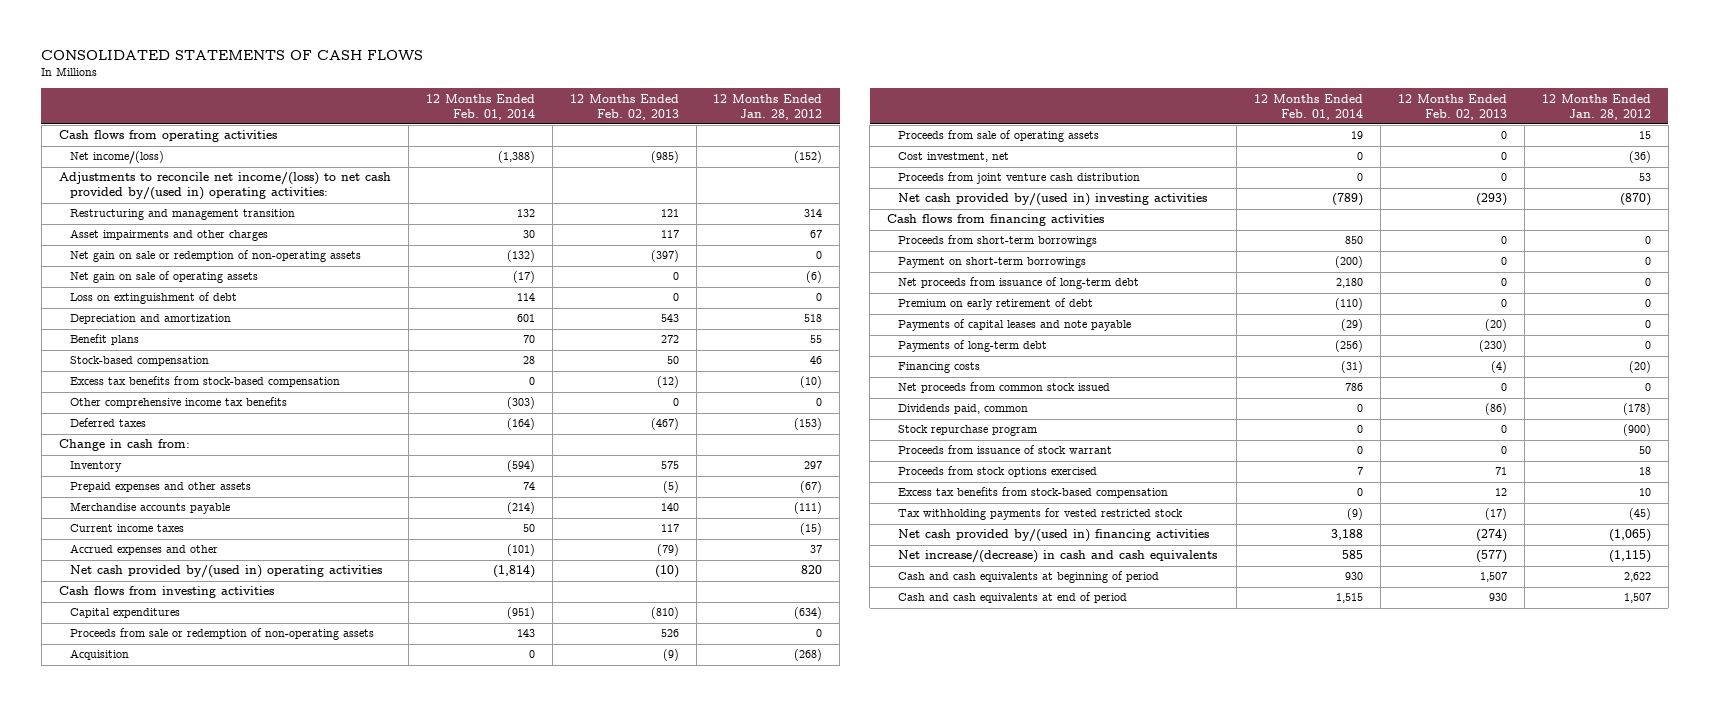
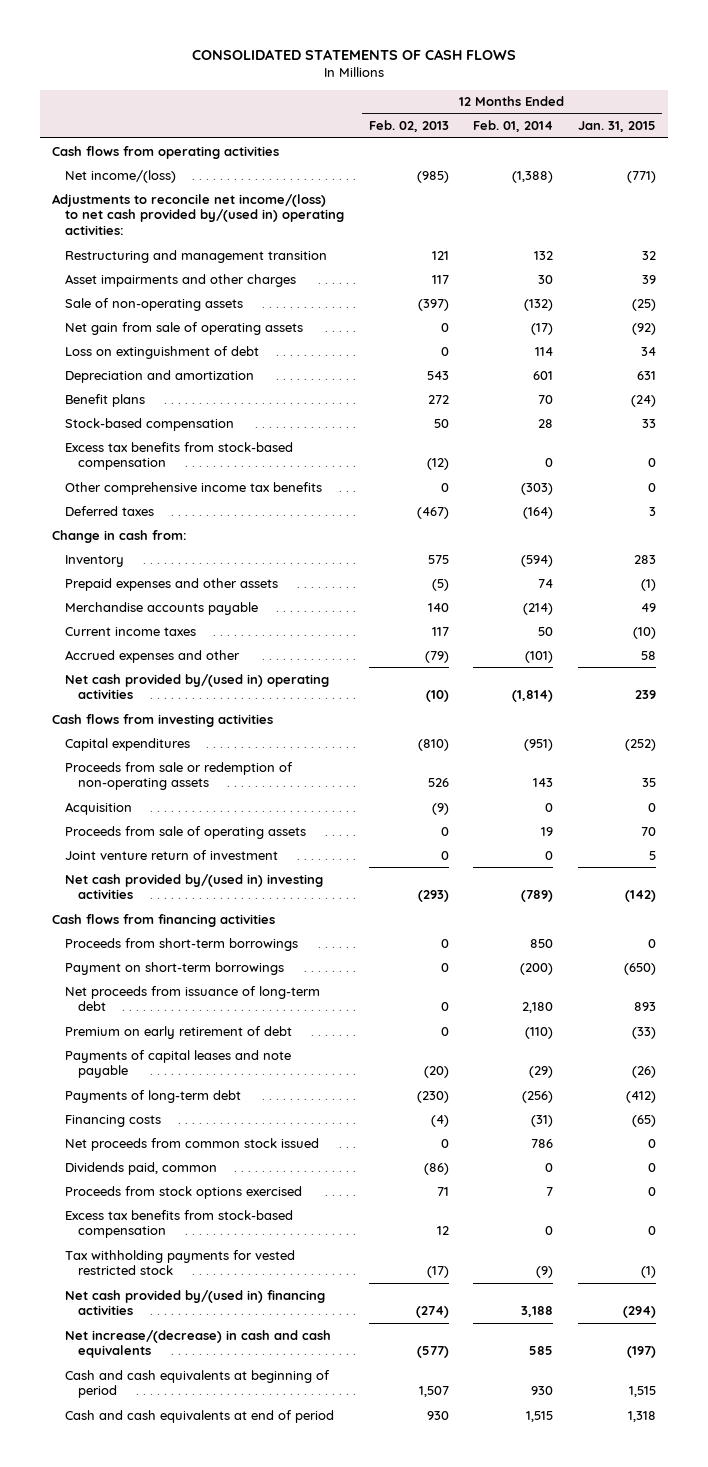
- | 12 Months Ended Feb. 01, 2014 | 12 Months Ended Feb. 02, 2013 | 12 Months Ended Jan. 28, 2012
+ | 12 Months Ended Feb. 02, 2013 | 12 Months Ended Feb. 01, 2014 | 12 Months Ended Jan. 31, 2015
- Net gain on sale or redemption of non-operating assets | (132) | (397) | 0
- Net gain on sale of operating assets | (17) | 0 | (6)
+ Sale of non-operating assets | (397) | (132) | (25)
+ Net gain from sale of operating assets | 0 | (17) | (92)
- Cost investment, net | 0 | 0 | (36)
- Proceeds from joint venture cash distribution | 0 | 0 | 53
+ Joint venture return of investment | 0 | 0 | 5
- Stock repurchase program | 0 | 0 | (900)
- Proceeds from issuance of stock warrant | 0 | 0 | 50

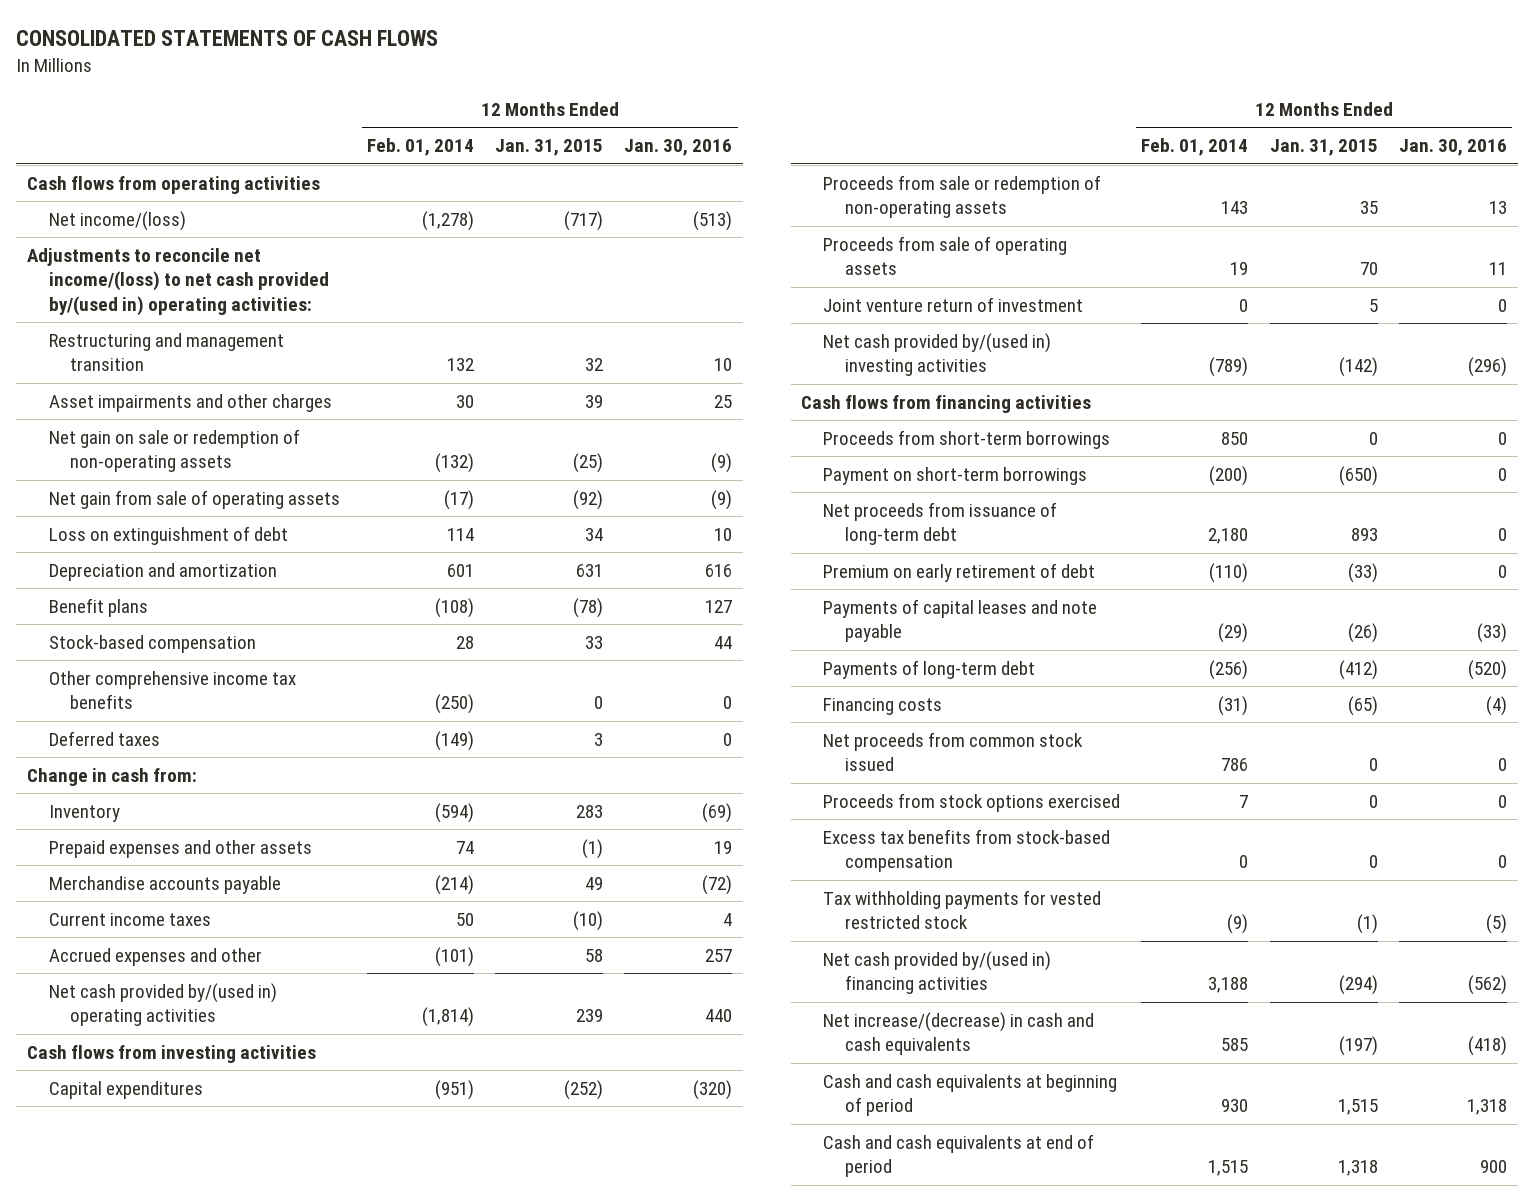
- | 12 Months Ended Feb. 02, 2013 | 12 Months Ended Feb. 01, 2014 | 12 Months Ended Jan. 31, 2015
+ | 12 Months Ended Feb. 01, 2014 | 12 Months Ended Jan. 31, 2015 | 12 Months Ended Jan. 30, 2016
- Net income/(loss) | (985) | (1,388) | (771)
+ Net income/(loss) | (1,278) | (717) | (513)
- Sale of non-operating assets | (397) | (132) | (25)
+ Net gain on sale or redemption of non-operating assets | (132) | (25) | (9)
- Benefit plans | 272 | 70 | (24)
+ Benefit plans | (108) | (78) | 127
- Excess tax benefits from stock-based compensation | (12) | 0 | 0
- Other comprehensive income tax benefits | 0 | (303) | 0
- Deferred taxes | (467) | (164) | 3
+ Other comprehensive income tax benefits | (250) | 0 | 0
+ Deferred taxes | (149) | 3 | 0
- Acquisition | (9) | 0 | 0
- Dividends paid, common | (86) | 0 | 0

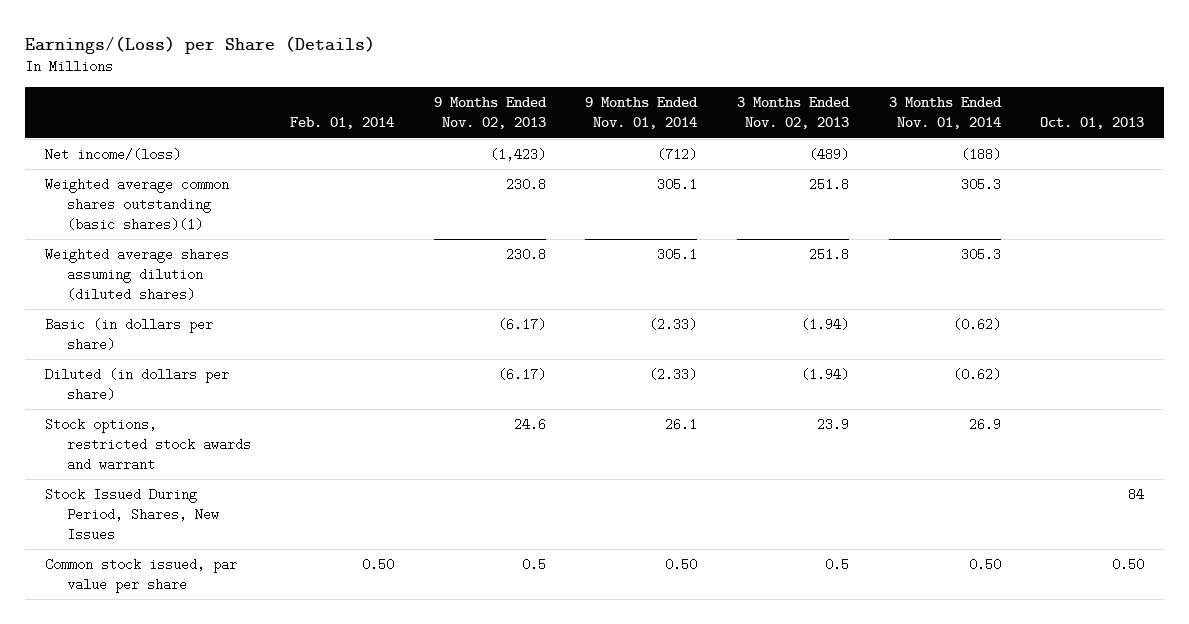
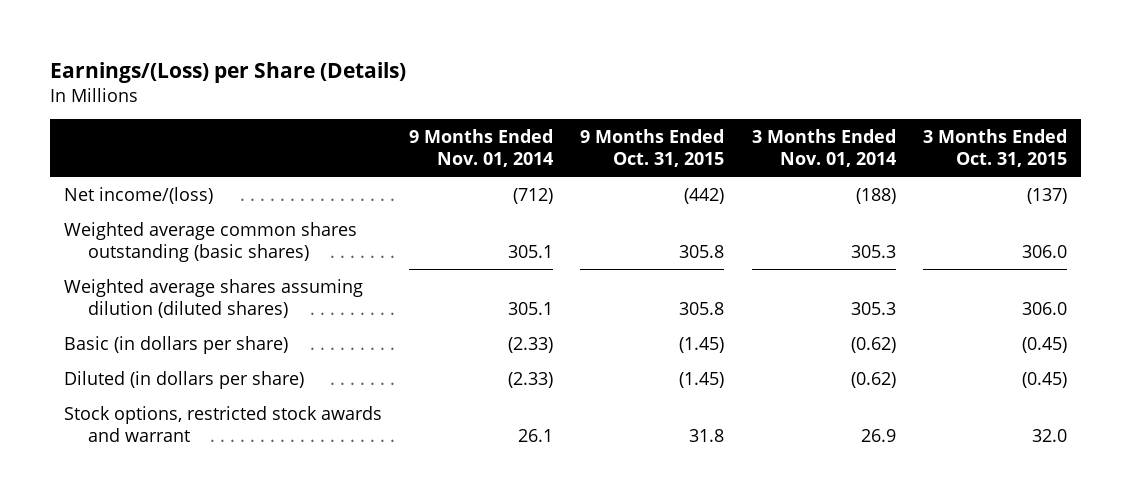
- | Feb. 01, 2014 | 9 Months Ended Nov. 02, 2013 | 9 Months Ended Nov. 01, 2014 | 3 Months Ended Nov. 02, 2013 | 3 Months Ended Nov. 01, 2014 | Oct. 01, 2013
+ | 9 Months Ended Nov. 01, 2014 | 9 Months Ended Oct. 31, 2015 | 3 Months Ended Nov. 01, 2014 | 3 Months Ended Oct. 31, 2015
- Weighted average common shares outstanding (basic shares)(1) | | 230.8 | 305.1 | 251.8 | 305.3 |
+ Weighted average common shares outstanding (basic shares) | 305.1 | 305.8 | 305.3 | 306.0
- Stock Issued During Period, Shares, New Issues | | | | | | 84
- Common stock issued, par value per share | 0.50 | 0.5 | 0.50 | 0.5 | 0.50 | 0.50

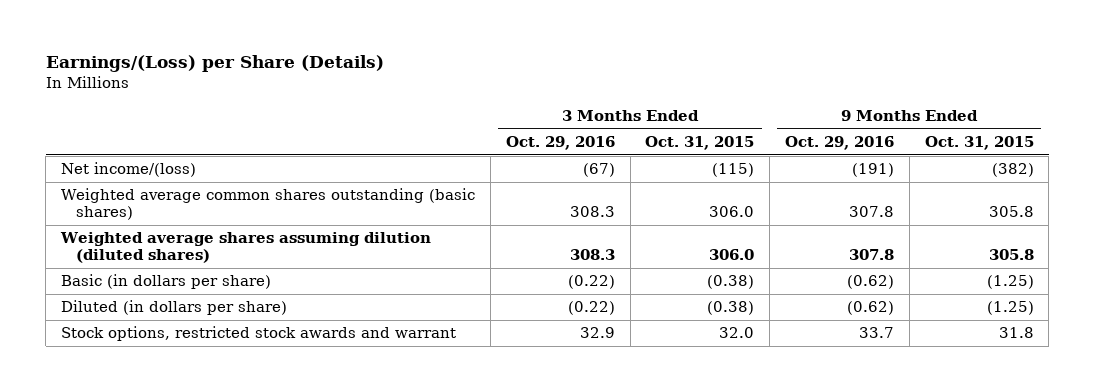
- | 9 Months Ended Nov. 01, 2014 | 9 Months Ended Oct. 31, 2015 | 3 Months Ended Nov. 01, 2014 | 3 Months Ended Oct. 31, 2015
+ | 3 Months Ended Oct. 29, 2016 | 3 Months Ended Oct. 31, 2015 | 9 Months Ended Oct. 29, 2016 | 9 Months Ended Oct. 31, 2015
- Net income/(loss) | (712) | (442) | (188) | (137)
+ Net income/(loss) | (67) | (115) | (191) | (382)
- Basic (in dollars per share) | (2.33) | (1.45) | (0.62) | (0.45)
- Diluted (in dollars per share) | (2.33) | (1.45) | (0.62) | (0.45)
+ Basic (in dollars per share) | (0.22) | (0.38) | (0.62) | (1.25)
+ Diluted (in dollars per share) | (0.22) | (0.38) | (0.62) | (1.25)

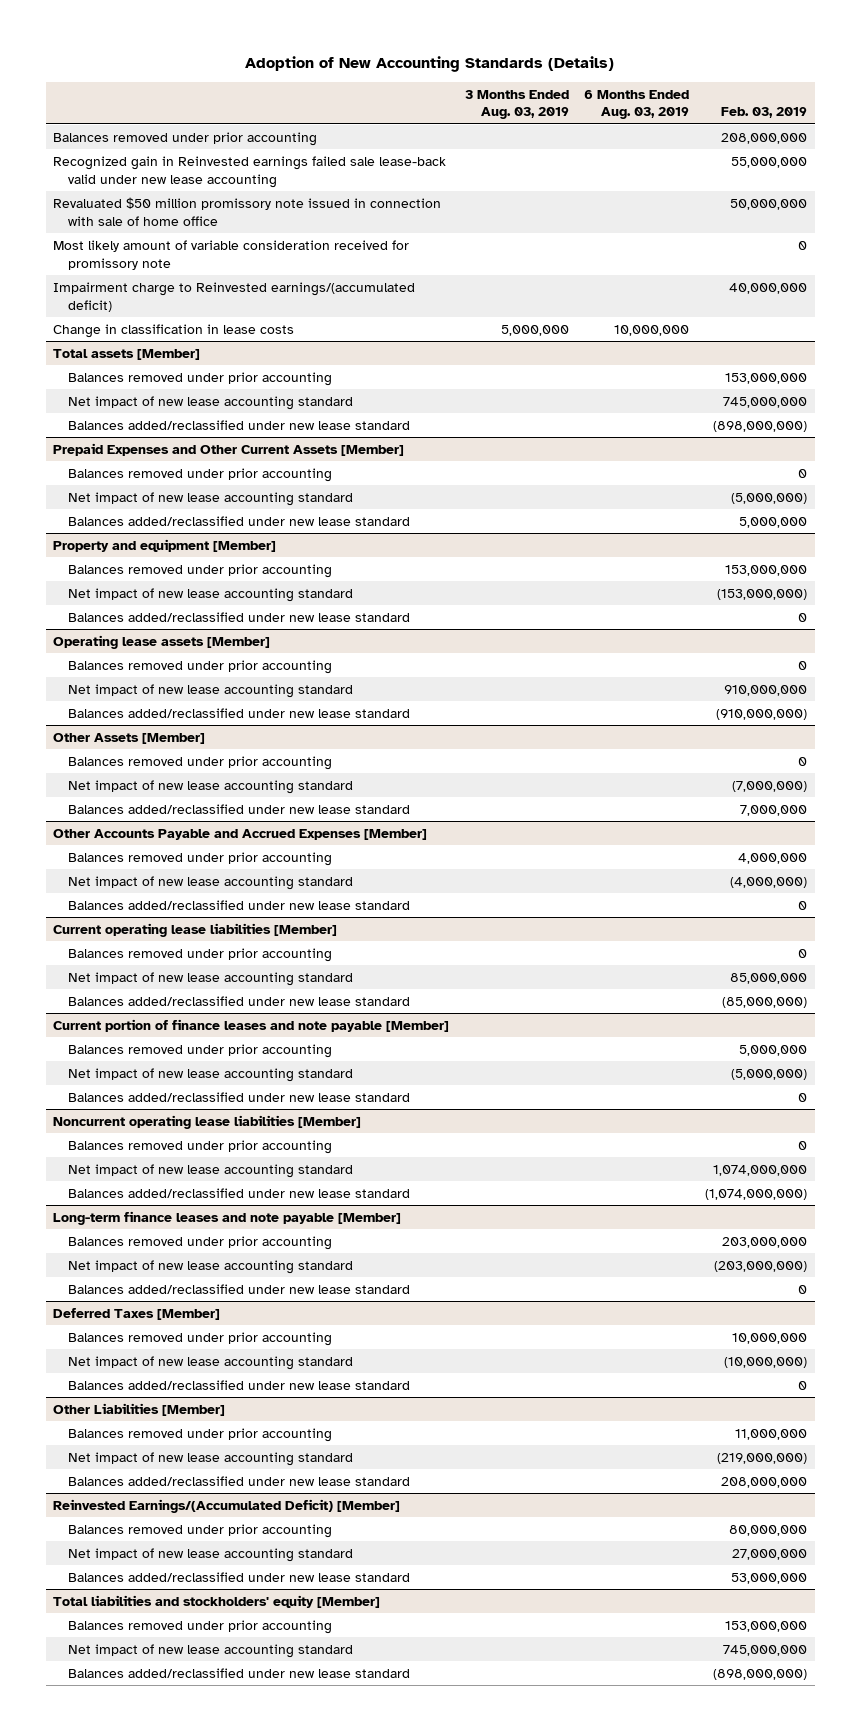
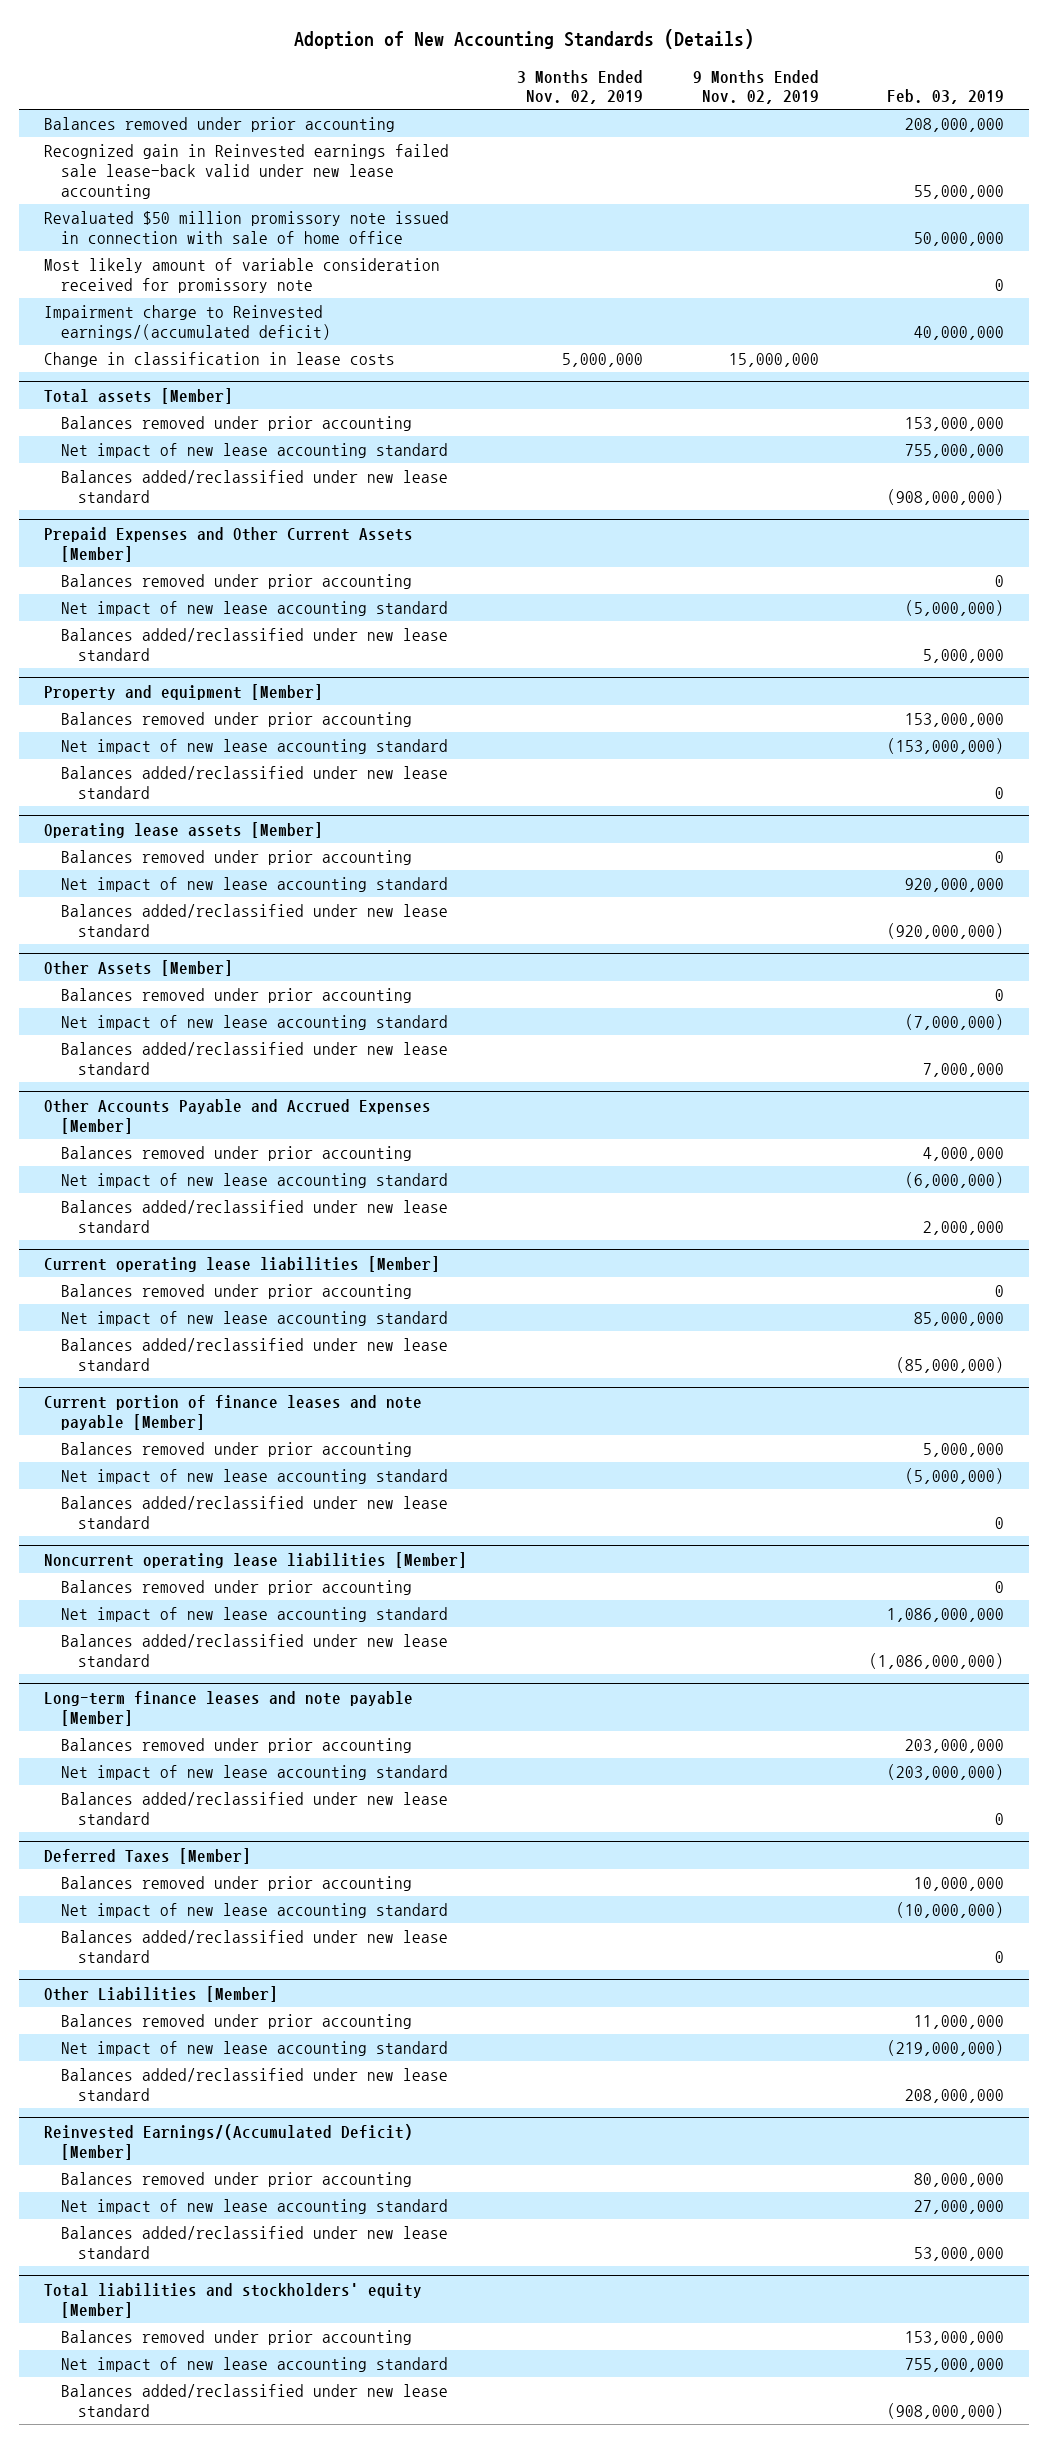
- | 3 Months Ended Aug. 03, 2019 | 6 Months Ended Aug. 03, 2019 | Feb. 03, 2019
+ | 3 Months Ended Nov. 02, 2019 | 9 Months Ended Nov. 02, 2019 | Feb. 03, 2019
@ Total assets [Member]
- Net impact of new lease accounting standard | | | 745,000,000
- Balances added/reclassified under new lease standard | | | (898,000,000)
+ Net impact of new lease accounting standard | | | 755,000,000
+ Balances added/reclassified under new lease standard | | | (908,000,000)
@ Operating lease assets [Member]
- Net impact of new lease accounting standard | | | 910,000,000
- Balances added/reclassified under new lease standard | | | (910,000,000)
+ Net impact of new lease accounting standard | | | 920,000,000
+ Balances added/reclassified under new lease standard | | | (920,000,000)
@ Other Accounts Payable and Accrued Expenses [Member]
- Net impact of new lease accounting standard | | | (4,000,000)
- Balances added/reclassified under new lease standard | | | 0
+ Net impact of new lease accounting standard | | | (6,000,000)
+ Balances added/reclassified under new lease standard | | | 2,000,000
@ Noncurrent operating lease liabilities [Member]
- Net impact of new lease accounting standard | | | 1,074,000,000
- Balances added/reclassified under new lease standard | | | (1,074,000,000)
+ Net impact of new lease accounting standard | | | 1,086,000,000
+ Balances added/reclassified under new lease standard | | | (1,086,000,000)
@ Total liabilities and stockholders' equity [Member]
- Net impact of new lease accounting standard | | | 745,000,000
- Balances added/reclassified under new lease standard | | | (898,000,000)
+ Net impact of new lease accounting standard | | | 755,000,000
+ Balances added/reclassified under new lease standard | | | (908,000,000)

